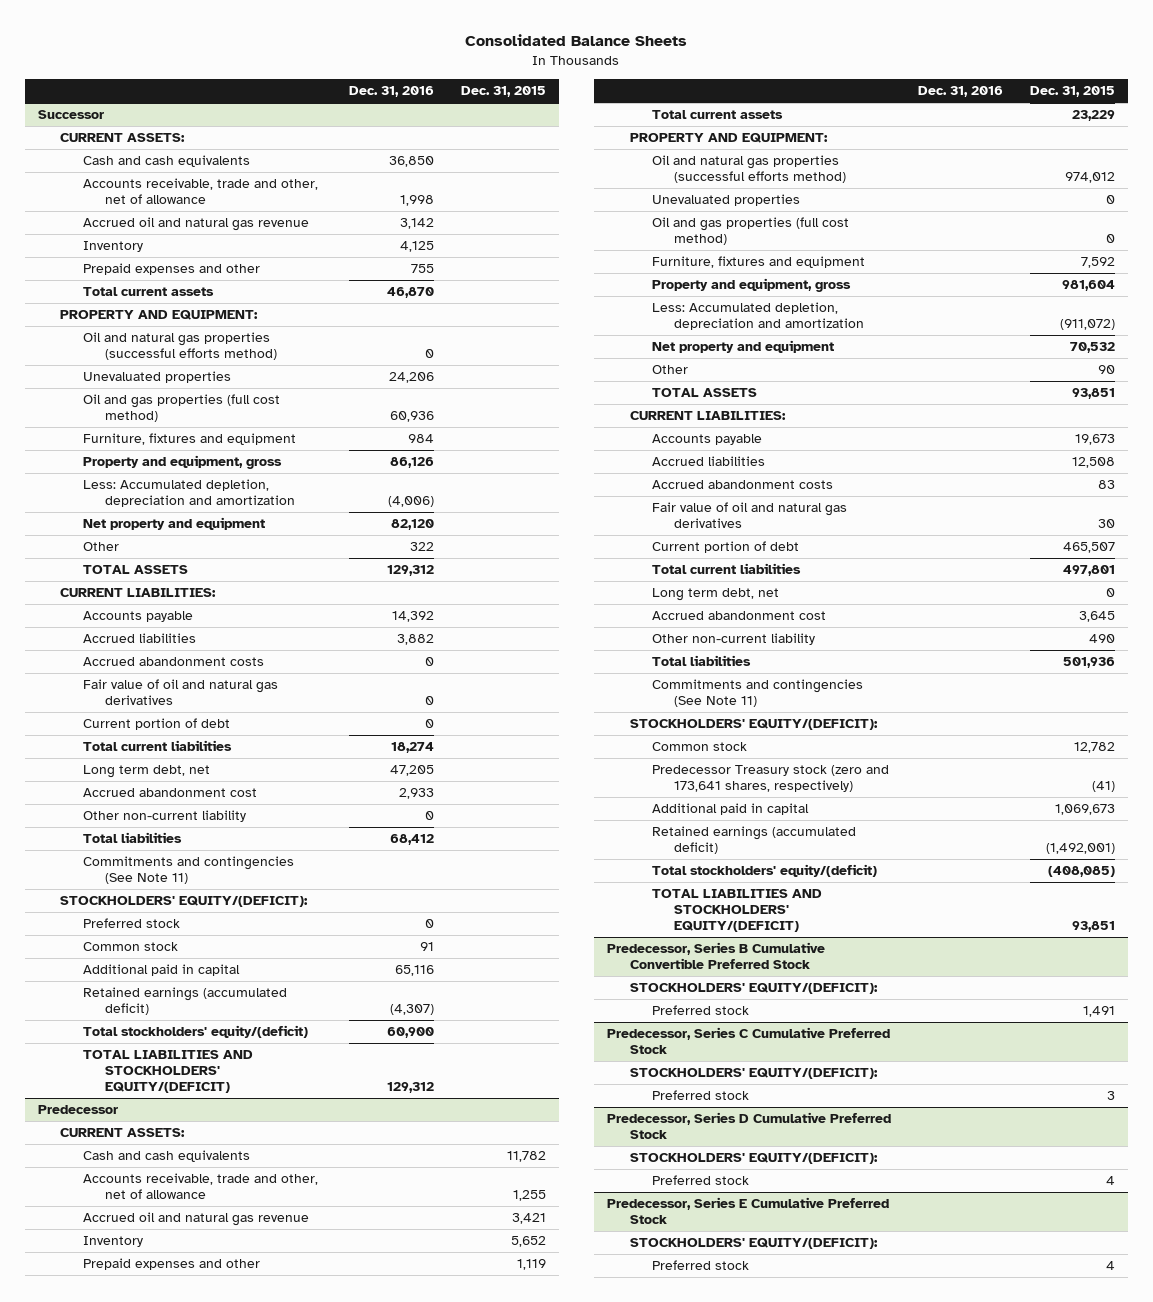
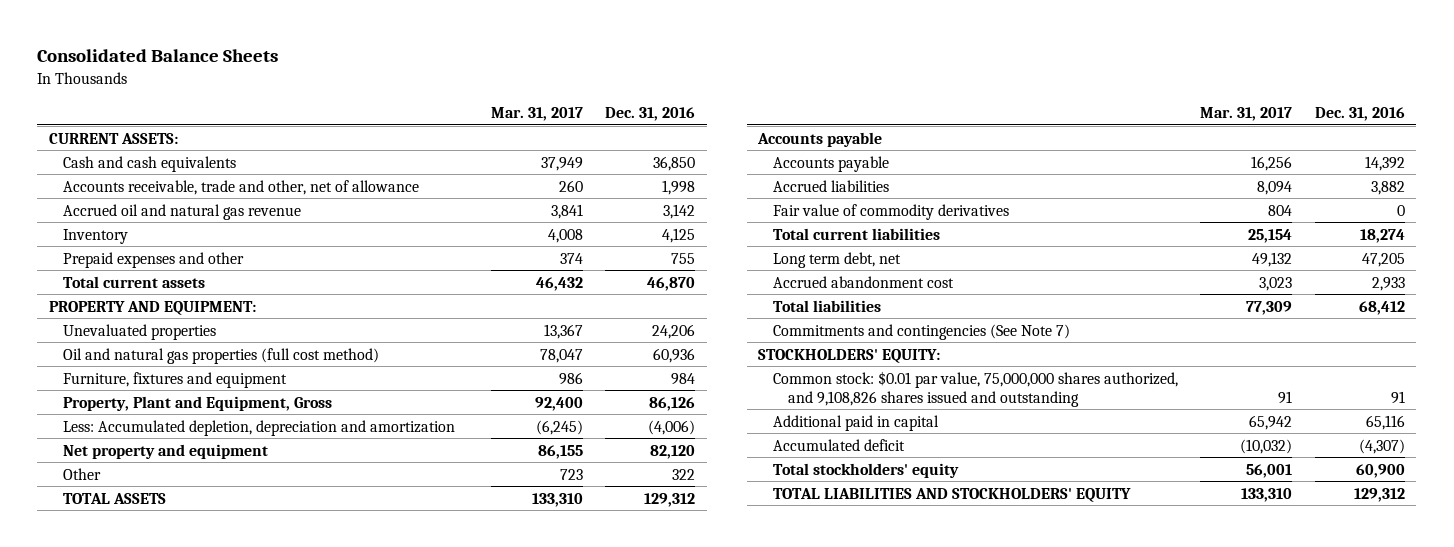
- | Dec. 31, 2016 | Dec. 31, 2015
+ | Mar. 31, 2017 | Dec. 31, 2016
- Successor
- Oil and natural gas properties (successful efforts method) | 0 |
- Oil and gas properties (full cost method) | 60,936 |
+ Oil and natural gas properties (full cost method) | 78,047 | 60,936
- Property and equipment, gross | 86,126 |
+ Property, Plant and Equipment, Gross | 92,400 | 86,126
- CURRENT LIABILITIES:
+ Accounts payable
- Accrued abandonment costs | 0 |
- Fair value of oil and natural gas derivatives | 0 |
- Current portion of debt | 0 |
+ Fair value of commodity derivatives | 804 | 0
- Other non-current liability | 0 |
- Commitments and contingencies (See Note 11)
- STOCKHOLDERS' EQUITY/(DEFICIT):
- Preferred stock | 0 |
- Common stock | 91 |
+ Commitments and contingencies (See Note 7)
+ STOCKHOLDERS' EQUITY:
+ Common stock: $0.01 par value, 75,000,000 shares authorized, and 9,108,826 shares issued and outstanding | 91 | 91
- Retained earnings (accumulated deficit) | (4,307) |
- Total stockholders' equity/(deficit) | 60,900 |
- TOTAL LIABILITIES AND STOCKHOLDERS' EQUITY/(DEFICIT) | 129,312 |
- Predecessor
- CURRENT ASSETS:
- Cash and cash equivalents | | 11,782
- Accounts receivable, trade and other, net of allowance | | 1,255
- Accrued oil and natural gas revenue | | 3,421
- Inventory | | 5,652
- Prepaid expenses and other | | 1,119
- Total current assets | | 23,229
- PROPERTY AND EQUIPMENT:
- Oil and natural gas properties (successful efforts method) | | 974,012
- Unevaluated properties | | 0
- Oil and gas properties (full cost method) | | 0
- Furniture, fixtures and equipment | | 7,592
- Property and equipment, gross | | 981,604
- Less: Accumulated depletion, depreciation and amortization | | (911,072)
- Net property and equipment | | 70,532
- Other | | 90
- TOTAL ASSETS | | 93,851
- CURRENT LIABILITIES:
- Accounts payable | | 19,673
- Accrued liabilities | | 12,508
- Accrued abandonment costs | | 83
- Fair value of oil and natural gas derivatives | | 30
- Current portion of debt | | 465,507
- Total current liabilities | | 497,801
- Long term debt, net | | 0
- Accrued abandonment cost | | 3,645
- Other non-current liability | | 490
- Total liabilities | | 501,936
- Commitments and contingencies (See Note 11)
- STOCKHOLDERS' EQUITY/(DEFICIT):
- Common stock | | 12,782
- Predecessor Treasury stock (zero and 173,641 shares, respectively) | | (41)
- Additional paid in capital | | 1,069,673
- Retained earnings (accumulated deficit) | | (1,492,001)
- Total stockholders' equity/(deficit) | | (408,085)
- TOTAL LIABILITIES AND STOCKHOLDERS' EQUITY/(DEFICIT) | | 93,851
- Predecessor, Series B Cumulative Convertible Preferred Stock
- STOCKHOLDERS' EQUITY/(DEFICIT):
- Preferred stock | | 1,491
- Predecessor, Series C Cumulative Preferred Stock
- STOCKHOLDERS' EQUITY/(DEFICIT):
- Preferred stock | | 3
- Predecessor, Series D Cumulative Preferred Stock
- STOCKHOLDERS' EQUITY/(DEFICIT):
- Preferred stock | | 4
- Predecessor, Series E Cumulative Preferred Stock
- STOCKHOLDERS' EQUITY/(DEFICIT):
- Preferred stock | | 4
+ Accumulated deficit | (10,032) | (4,307)
+ Total stockholders' equity | 56,001 | 60,900
+ TOTAL LIABILITIES AND STOCKHOLDERS' EQUITY | 133,310 | 129,312

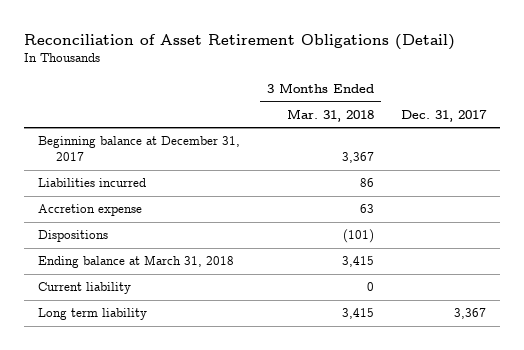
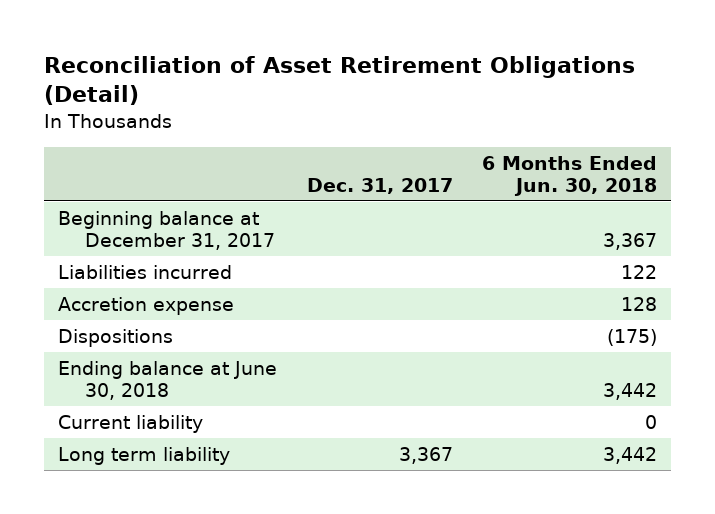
- | 3 Months Ended Mar. 31, 2018 | Dec. 31, 2017
+ | Dec. 31, 2017 | 6 Months Ended Jun. 30, 2018
- Ending balance at March 31, 2018 | 3,415 |
+ Ending balance at June 30, 2018 | | 3,442

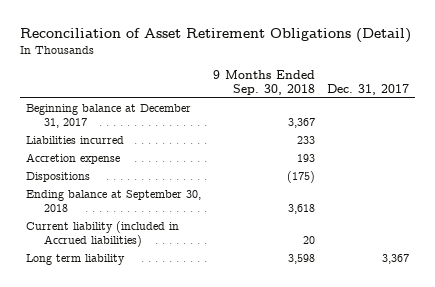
- | Dec. 31, 2017 | 6 Months Ended Jun. 30, 2018
+ | 9 Months Ended Sep. 30, 2018 | Dec. 31, 2017
- Ending balance at June 30, 2018 | | 3,442
- Current liability | | 0
+ Ending balance at September 30, 2018 | 3,618 |
+ Current liability (included in Accrued liabilities) | 20 |

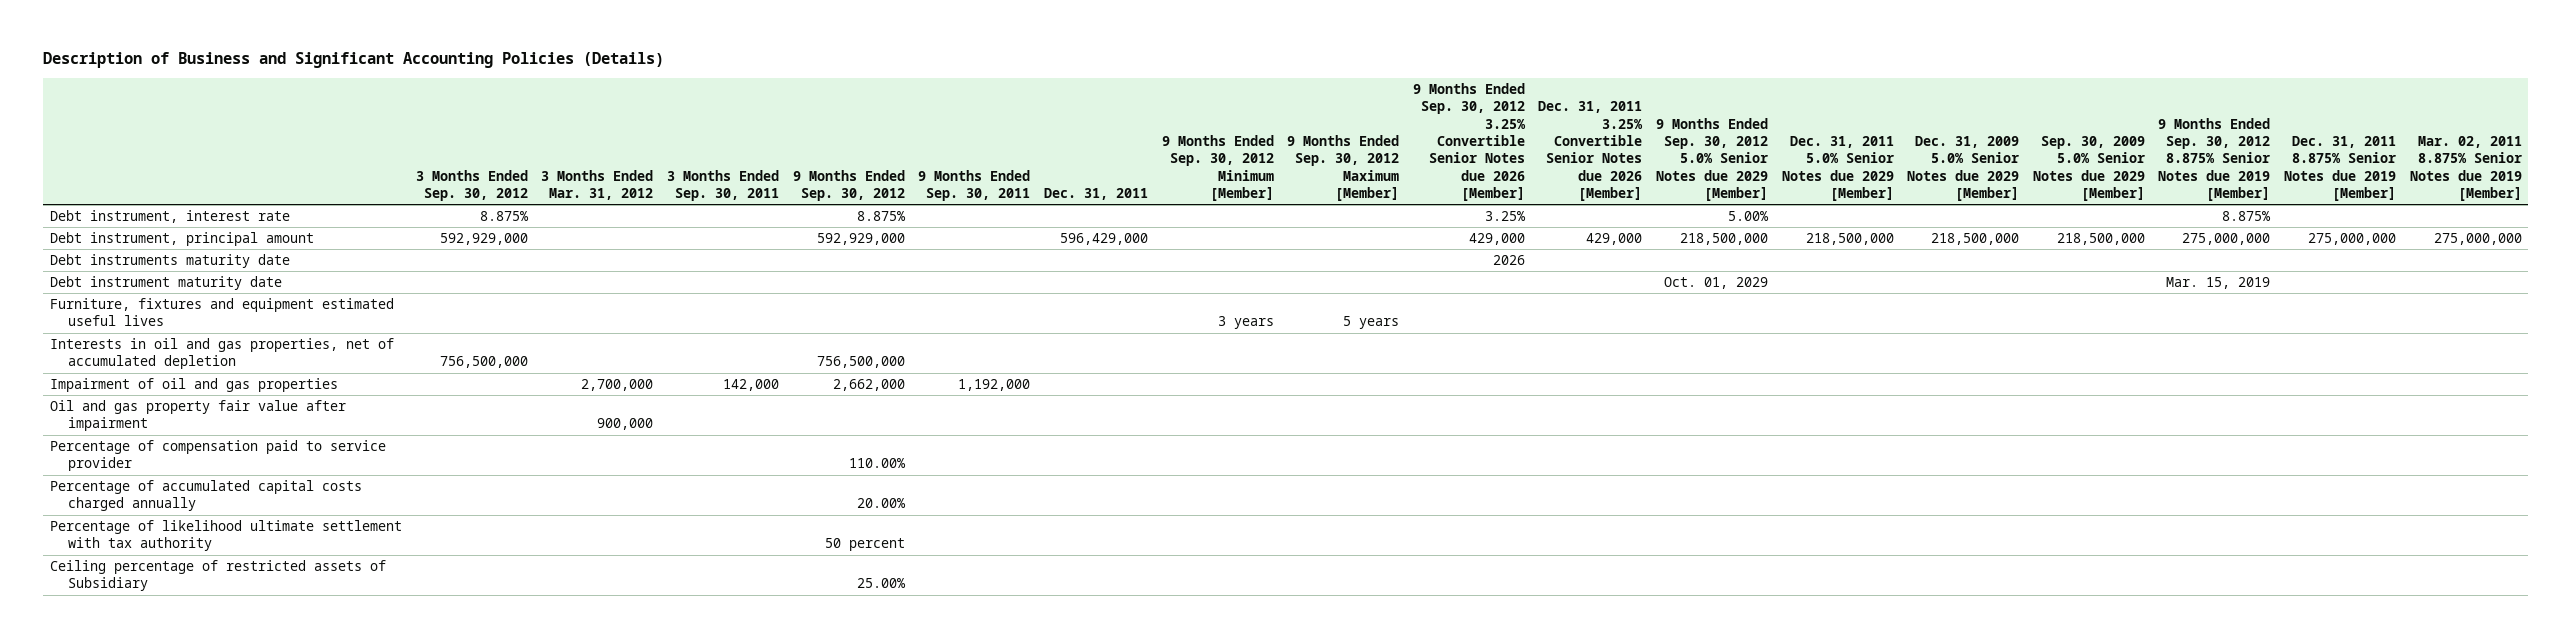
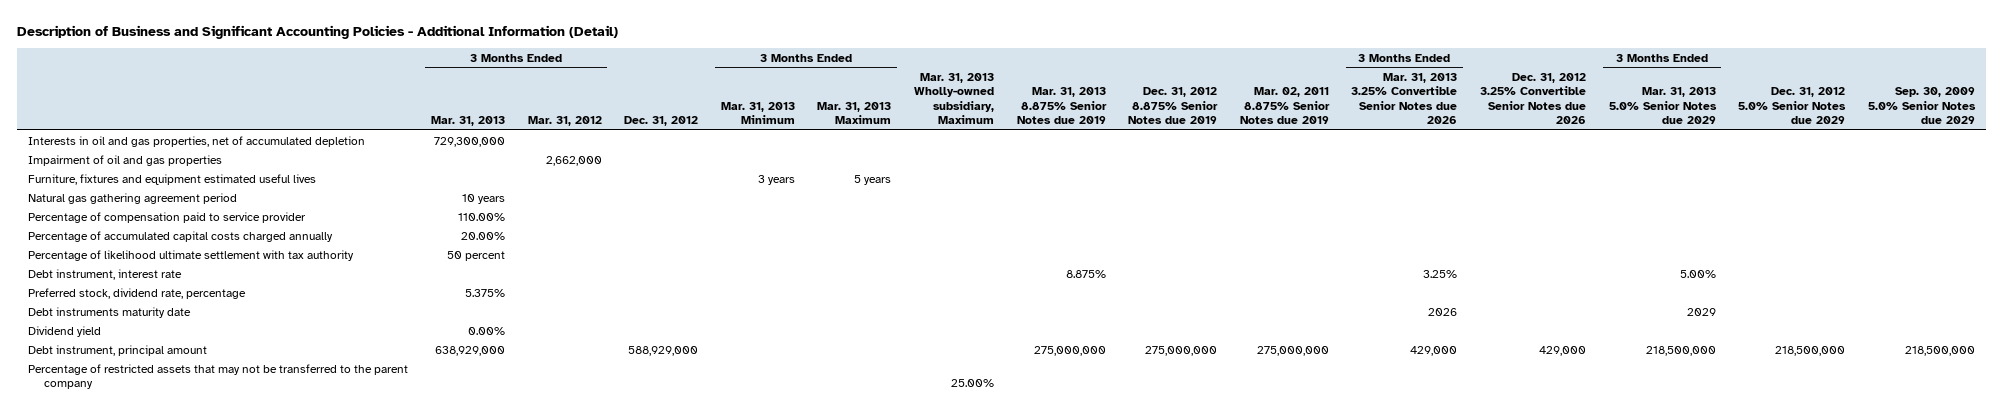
- Description of Business and Significant Accounting Policies (Details)
+ Description of Business and Significant Accounting Policies - Additional Information (Detail)
- | 3 Months Ended Sep. 30, 2012 | 3 Months Ended Mar. 31, 2012 | 3 Months Ended Sep. 30, 2011 | 9 Months Ended Sep. 30, 2012 | 9 Months Ended Sep. 30, 2011 | Dec. 31, 2011 | 9 Months Ended Sep. 30, 2012 Minimum [Member] | 9 Months Ended Sep. 30, 2012 Maximum [Member] | 9 Months Ended Sep. 30, 2012 3.25% Convertible Senior Notes due 2026 [Member] | Dec. 31, 2011 3.25% Convertible Senior Notes due 2026 [Member] | 9 Months Ended Sep. 30, 2012 5.0% Senior Notes due 2029 [Member] | Dec. 31, 2011 5.0% Senior Notes due 2029 [Member] | Dec. 31, 2009 5.0% Senior Notes due 2029 [Member] | Sep. 30, 2009 5.0% Senior Notes due 2029 [Member] | 9 Months Ended Sep. 30, 2012 8.875% Senior Notes due 2019 [Member] | Dec. 31, 2011 8.875% Senior Notes due 2019 [Member] | Mar. 02, 2011 8.875% Senior Notes due 2019 [Member]
+ | 3 Months Ended Mar. 31, 2013 | 3 Months Ended Mar. 31, 2012 | Dec. 31, 2012 | 3 Months Ended Mar. 31, 2013 Minimum | 3 Months Ended Mar. 31, 2013 Maximum | Mar. 31, 2013 Wholly-owned subsidiary, Maximum | Mar. 31, 2013 8.875% Senior Notes due 2019 | Dec. 31, 2012 8.875% Senior Notes due 2019 | Mar. 02, 2011 8.875% Senior Notes due 2019 | 3 Months Ended Mar. 31, 2013 3.25% Convertible Senior Notes due 2026 | Dec. 31, 2012 3.25% Convertible Senior Notes due 2026 | 3 Months Ended Mar. 31, 2013 5.0% Senior Notes due 2029 | Dec. 31, 2012 5.0% Senior Notes due 2029 | Sep. 30, 2009 5.0% Senior Notes due 2029
- Debt instrument maturity date | | | | | | | | | | | Oct. 01, 2029 | | | | Mar. 15, 2019 | |
- Impairment of oil and gas properties | | 2,700,000 | 142,000 | 2,662,000 | 1,192,000 | | | | | | | | | | | |
- Oil and gas property fair value after impairment | | 900,000 | | | | | | | | | | | | | | |
+ Impairment of oil and gas properties | | 2,662,000 | | | | | | | | | | | |
moved down: Furniture, fixtures and equipment estimated useful lives | | | | 3 years | 5 years | | | | | | | | |
+ Natural gas gathering agreement period | 10 years | | | | | | | | | | | | |
- Ceiling percentage of restricted assets of Subsidiary | | | | 25.00% | | | | | | | | | | | | |
moved down: Debt instrument, interest rate | | | | | | | 8.875% | | | 3.25% | | 5.00% | |
+ Preferred stock, dividend rate, percentage | 5.375% | | | | | | | | | | | | |
moved down: Debt instruments maturity date | | | | | | | | | | 2026 | | 2029 | |
+ Dividend yield | 0.00% | | | | | | | | | | | | |
moved down: Debt instrument, principal amount | 638,929,000 | | 588,929,000 | | | | 275,000,000 | 275,000,000 | 275,000,000 | 429,000 | 429,000 | 218,500,000 | 218,500,000 | 218,500,000
+ Percentage of restricted assets that may not be transferred to the parent company | | | | | | 25.00% | | | | | | | |

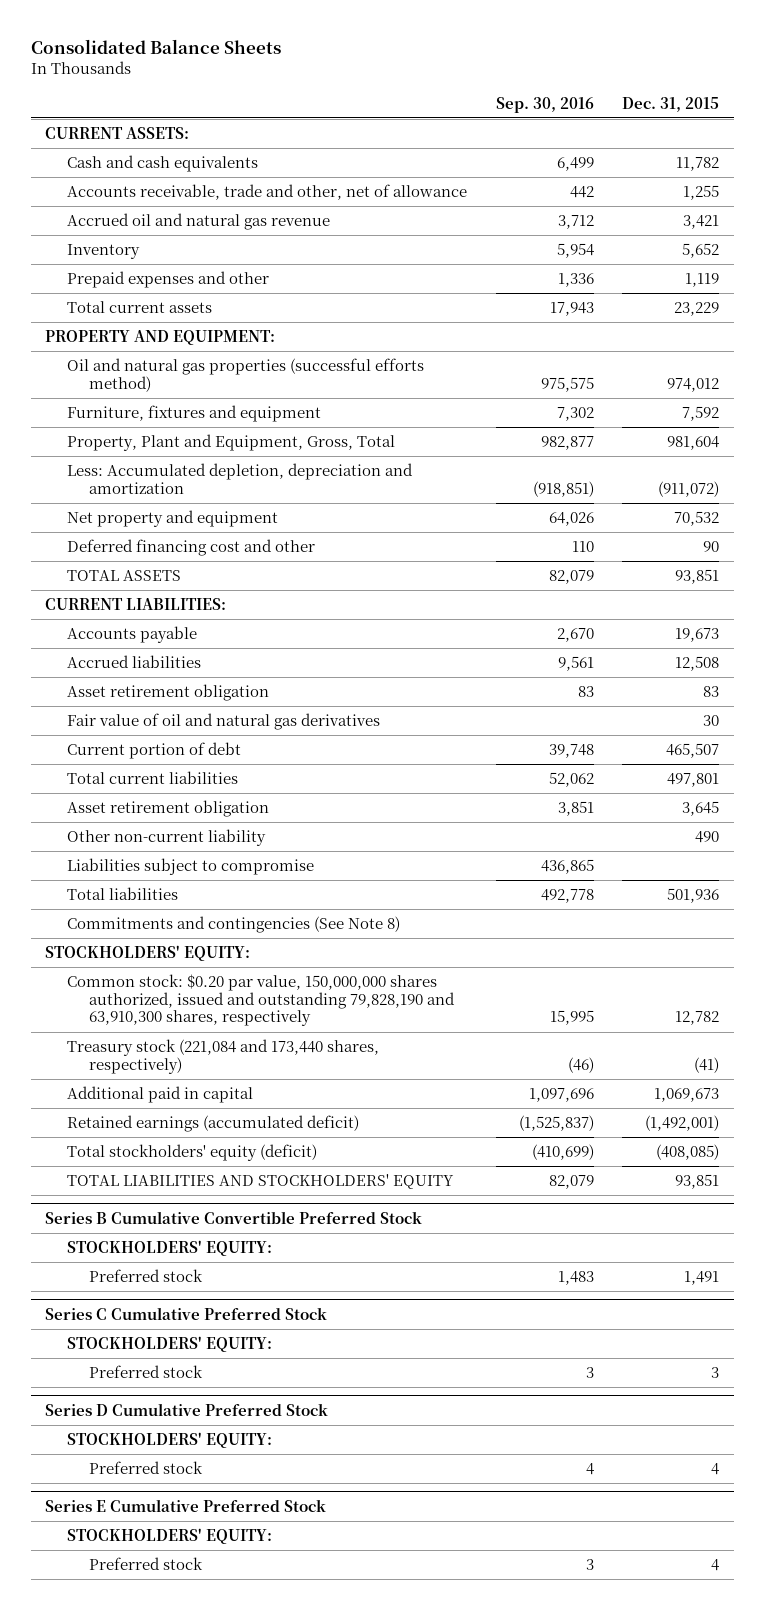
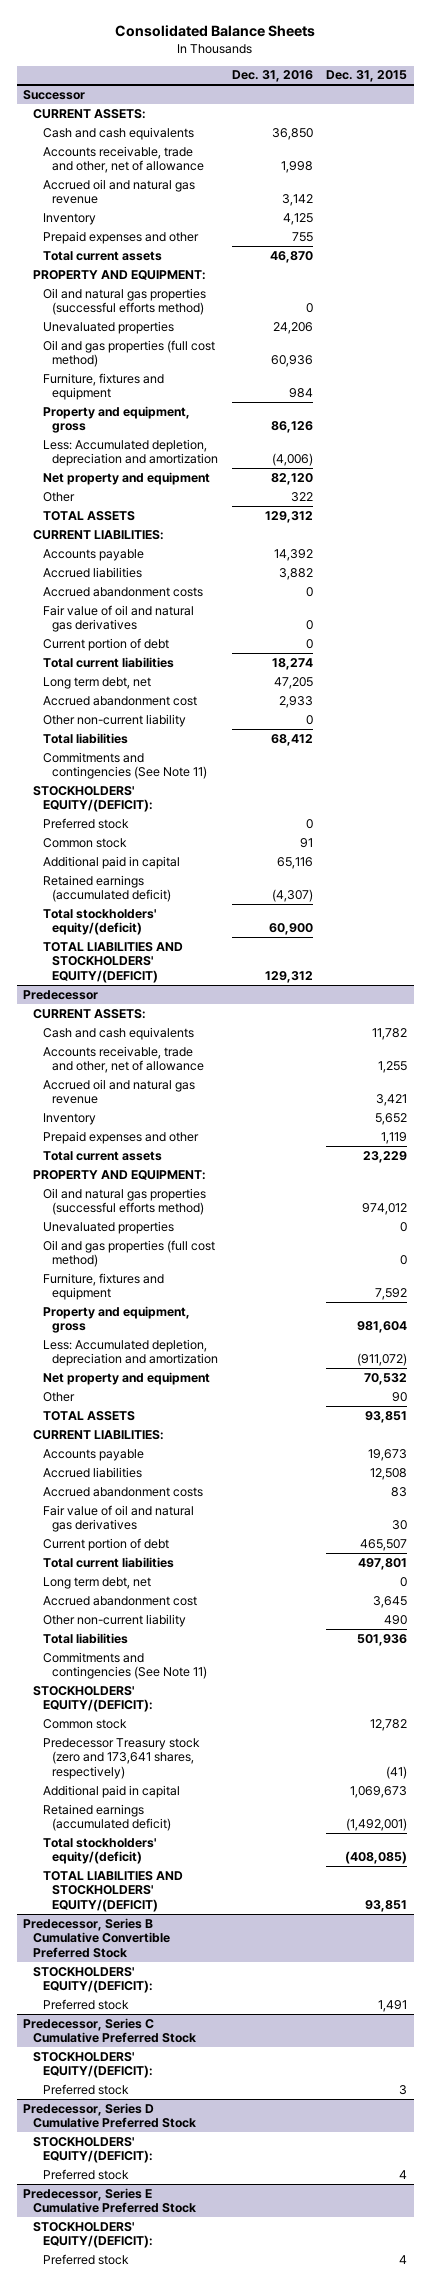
- | Sep. 30, 2016 | Dec. 31, 2015
+ | Dec. 31, 2016 | Dec. 31, 2015
+ Successor
+ CURRENT ASSETS:
+ Cash and cash equivalents | 36,850 |
+ Accounts receivable, trade and other, net of allowance | 1,998 |
+ Accrued oil and natural gas revenue | 3,142 |
+ Inventory | 4,125 |
+ Prepaid expenses and other | 755 |
+ Total current assets | 46,870 |
+ PROPERTY AND EQUIPMENT:
+ Oil and natural gas properties (successful efforts method) | 0 |
+ Unevaluated properties | 24,206 |
+ Oil and gas properties (full cost method) | 60,936 |
+ Furniture, fixtures and equipment | 984 |
+ Property and equipment, gross | 86,126 |
+ Less: Accumulated depletion, depreciation and amortization | (4,006) |
+ Net property and equipment | 82,120 |
+ Other | 322 |
+ TOTAL ASSETS | 129,312 |
+ CURRENT LIABILITIES:
+ Accounts payable | 14,392 |
+ Accrued liabilities | 3,882 |
+ Accrued abandonment costs | 0 |
+ Fair value of oil and natural gas derivatives | 0 |
+ Current portion of debt | 0 |
+ Total current liabilities | 18,274 |
+ Long term debt, net | 47,205 |
+ Accrued abandonment cost | 2,933 |
+ Other non-current liability | 0 |
+ Total liabilities | 68,412 |
+ Commitments and contingencies (See Note 11)
+ STOCKHOLDERS' EQUITY/(DEFICIT):
+ Preferred stock | 0 |
+ Common stock | 91 |
+ Additional paid in capital | 65,116 |
+ Retained earnings (accumulated deficit) | (4,307) |
+ Total stockholders' equity/(deficit) | 60,900 |
+ TOTAL LIABILITIES AND STOCKHOLDERS' EQUITY/(DEFICIT) | 129,312 |
+ Predecessor
+ Unevaluated properties | | 0
+ Oil and gas properties (full cost method) | | 0
- Property, Plant and Equipment, Gross, Total | 982,877 | 981,604
+ Property and equipment, gross | | 981,604
- Deferred financing cost and other | 110 | 90
+ Other | | 90
- Asset retirement obligation | 83 | 83
+ Accrued abandonment costs | | 83
- Asset retirement obligation | 3,851 | 3,645
+ Long term debt, net | | 0
+ Accrued abandonment cost | | 3,645
- Liabilities subject to compromise | 436,865 |
- Commitments and contingencies (See Note 8)
- STOCKHOLDERS' EQUITY:
- Common stock: $0.20 par value, 150,000,000 shares authorized, issued and outstanding 79,828,190 and 63,910,300 shares, respectively | 15,995 | 12,782
- Treasury stock (221,084 and 173,440 shares, respectively) | (46) | (41)
+ Commitments and contingencies (See Note 11)
+ STOCKHOLDERS' EQUITY/(DEFICIT):
+ Common stock | | 12,782
+ Predecessor Treasury stock (zero and 173,641 shares, respectively) | | (41)
- Total stockholders' equity (deficit) | (410,699) | (408,085)
- TOTAL LIABILITIES AND STOCKHOLDERS' EQUITY | 82,079 | 93,851
- Series B Cumulative Convertible Preferred Stock
- STOCKHOLDERS' EQUITY:
+ Total stockholders' equity/(deficit) | | (408,085)
+ TOTAL LIABILITIES AND STOCKHOLDERS' EQUITY/(DEFICIT) | | 93,851
+ Predecessor, Series B Cumulative Convertible Preferred Stock
+ STOCKHOLDERS' EQUITY/(DEFICIT):
- Series C Cumulative Preferred Stock
- STOCKHOLDERS' EQUITY:
+ Predecessor, Series C Cumulative Preferred Stock
+ STOCKHOLDERS' EQUITY/(DEFICIT):
- Series D Cumulative Preferred Stock
- STOCKHOLDERS' EQUITY:
+ Predecessor, Series D Cumulative Preferred Stock
+ STOCKHOLDERS' EQUITY/(DEFICIT):
- Series E Cumulative Preferred Stock
- STOCKHOLDERS' EQUITY:
+ Predecessor, Series E Cumulative Preferred Stock
+ STOCKHOLDERS' EQUITY/(DEFICIT):

